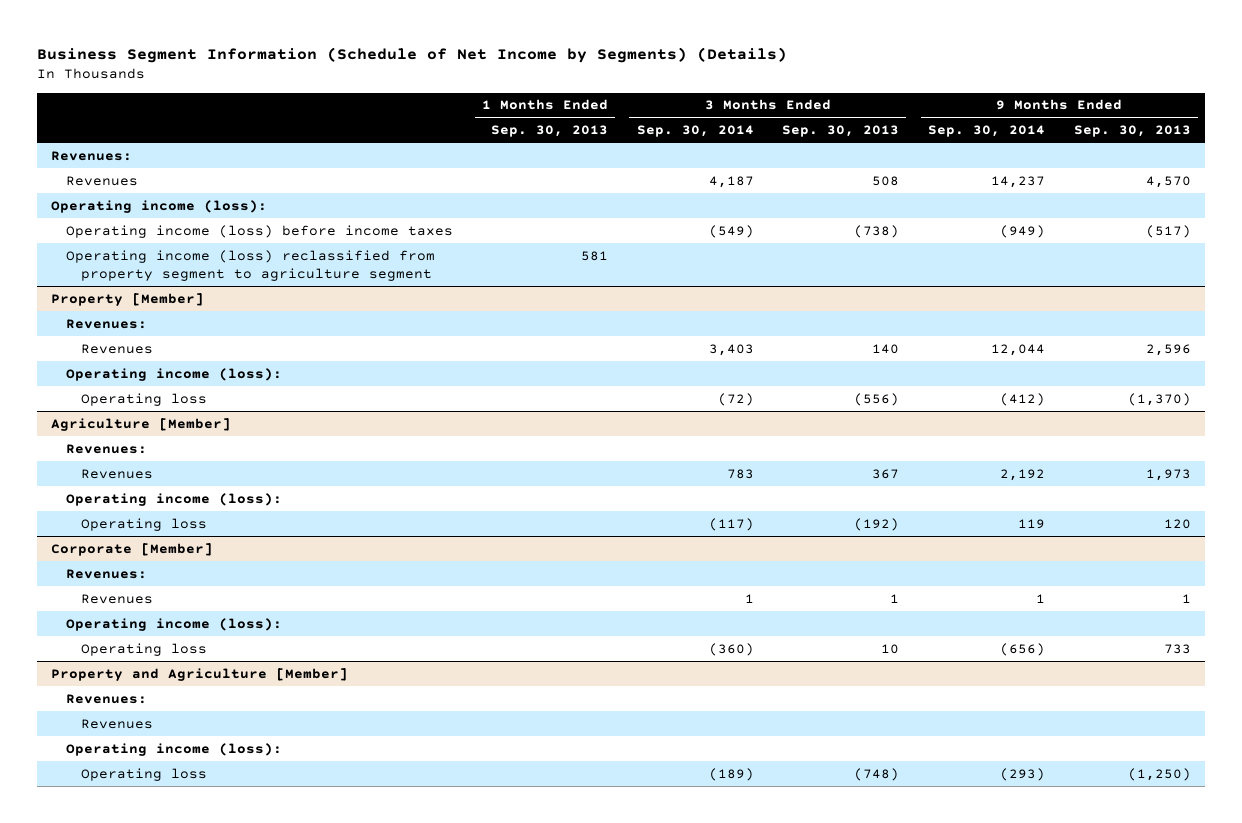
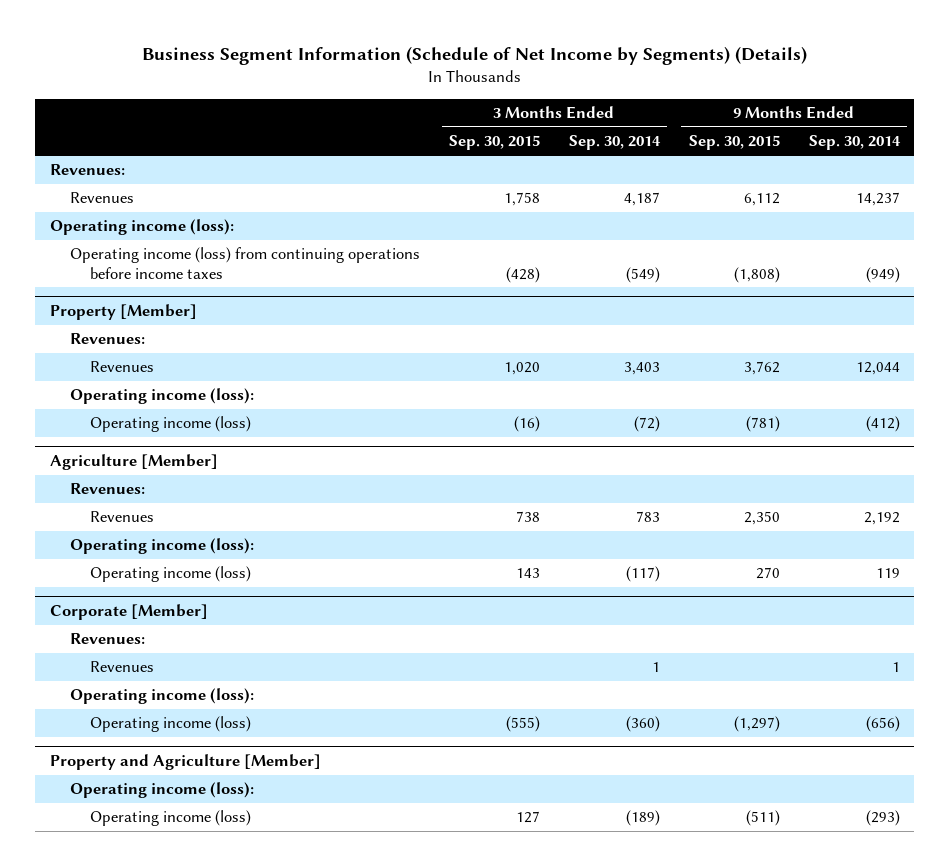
- | 1 Months Ended Sep. 30, 2013 | 3 Months Ended Sep. 30, 2014 | 3 Months Ended Sep. 30, 2013 | 9 Months Ended Sep. 30, 2014 | 9 Months Ended Sep. 30, 2013
+ | 3 Months Ended Sep. 30, 2015 | 3 Months Ended Sep. 30, 2014 | 9 Months Ended Sep. 30, 2015 | 9 Months Ended Sep. 30, 2014
- Operating income (loss) before income taxes | | (549) | (738) | (949) | (517)
- Operating income (loss) reclassified from property segment to agriculture segment | 581 | | | |
+ Operating income (loss) from continuing operations before income taxes | (428) | (549) | (1,808) | (949)
@ Property [Member]
- Operating loss | | (72) | (556) | (412) | (1,370)
+ Operating income (loss) | (16) | (72) | (781) | (412)
@ Agriculture [Member]
- Operating loss | | (117) | (192) | 119 | 120
+ Operating income (loss) | 143 | (117) | 270 | 119
@ Corporate [Member]
- Operating loss | | (360) | 10 | (656) | 733
+ Operating income (loss) | (555) | (360) | (1,297) | (656)
@ Property and Agriculture [Member]
- Revenues:
- Revenues
- Operating loss | | (189) | (748) | (293) | (1,250)
+ Operating income (loss) | 127 | (189) | (511) | (293)

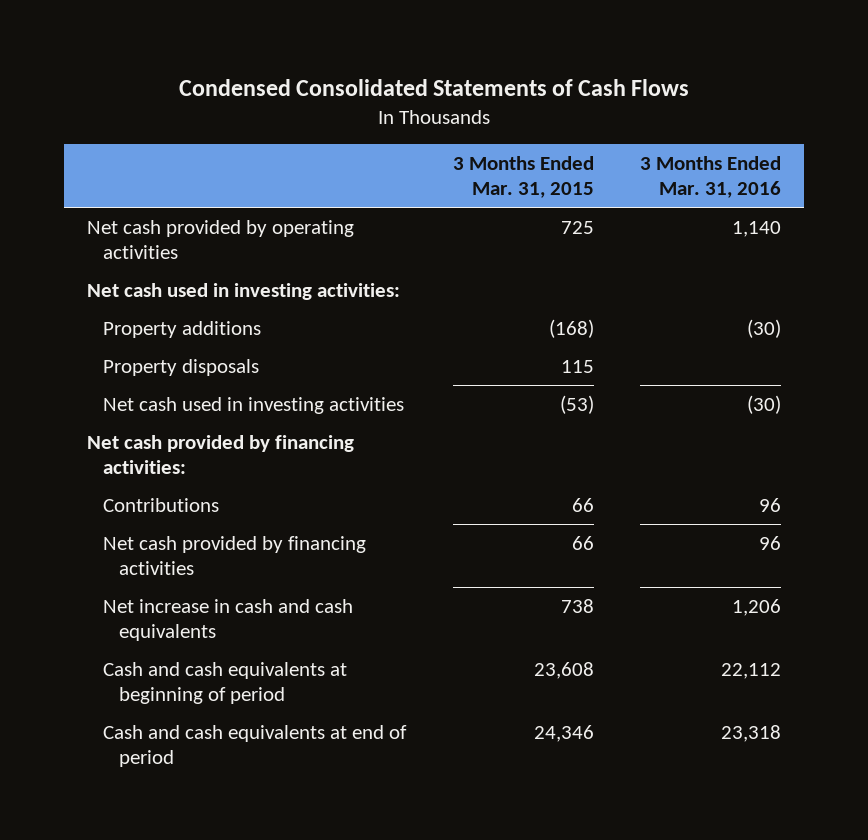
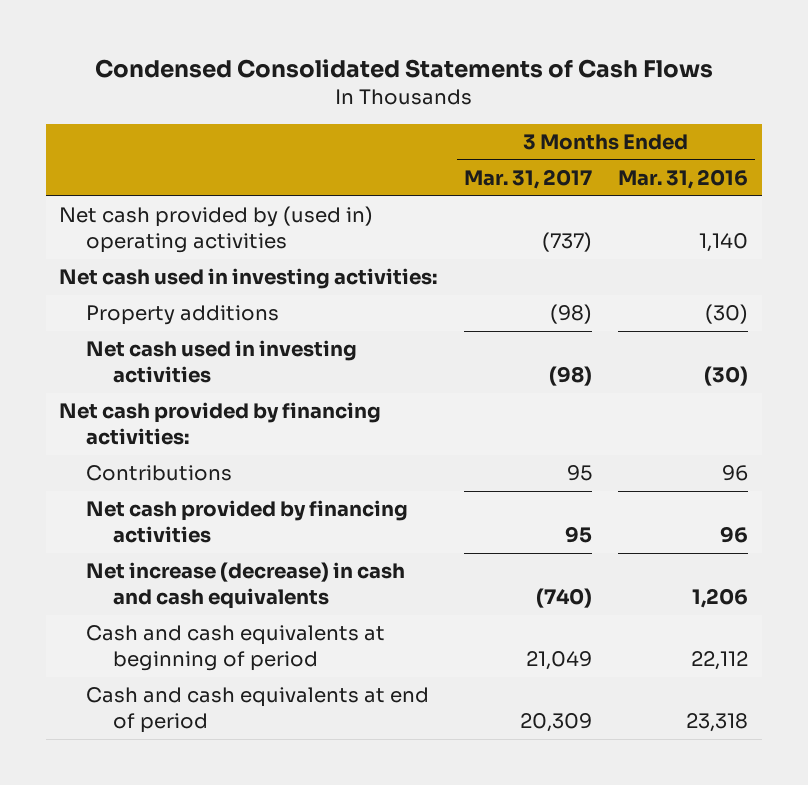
- | 3 Months Ended Mar. 31, 2015 | 3 Months Ended Mar. 31, 2016
+ | 3 Months Ended Mar. 31, 2017 | 3 Months Ended Mar. 31, 2016
- Net cash provided by operating activities | 725 | 1,140
+ Net cash provided by (used in) operating activities | (737) | 1,140
- Property disposals | 115 |
- Net increase in cash and cash equivalents | 738 | 1,206
+ Net increase (decrease) in cash and cash equivalents | (740) | 1,206

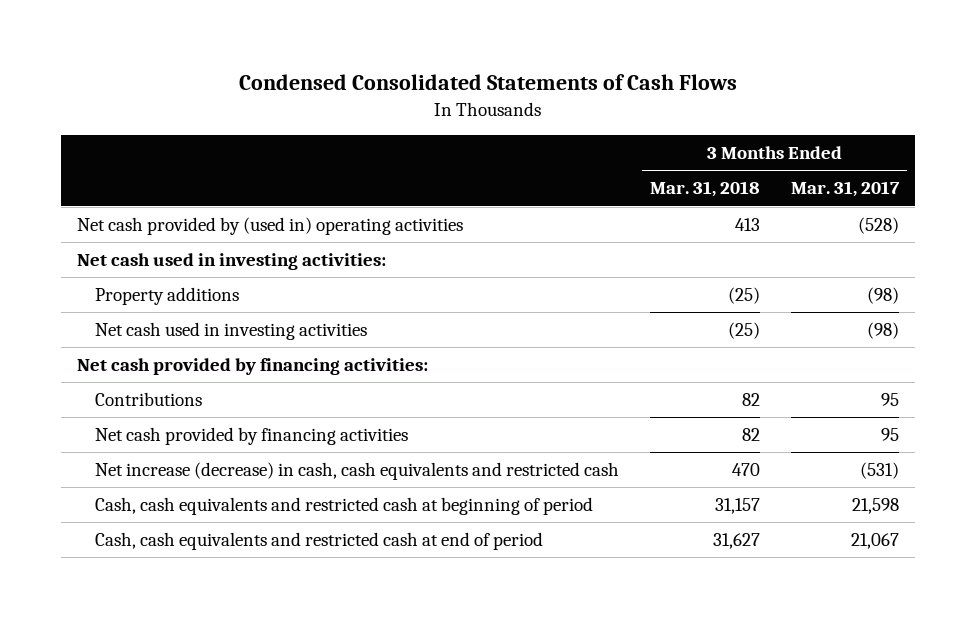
- | 3 Months Ended Mar. 31, 2017 | 3 Months Ended Mar. 31, 2016
+ | 3 Months Ended Mar. 31, 2018 | 3 Months Ended Mar. 31, 2017
- Net cash provided by (used in) operating activities | (737) | 1,140
+ Net cash provided by (used in) operating activities | 413 | (528)
- Net increase (decrease) in cash and cash equivalents | (740) | 1,206
- Cash and cash equivalents at beginning of period | 21,049 | 22,112
- Cash and cash equivalents at end of period | 20,309 | 23,318
+ Net increase (decrease) in cash, cash equivalents and restricted cash | 470 | (531)
+ Cash, cash equivalents and restricted cash at beginning of period | 31,157 | 21,598
+ Cash, cash equivalents and restricted cash at end of period | 31,627 | 21,067

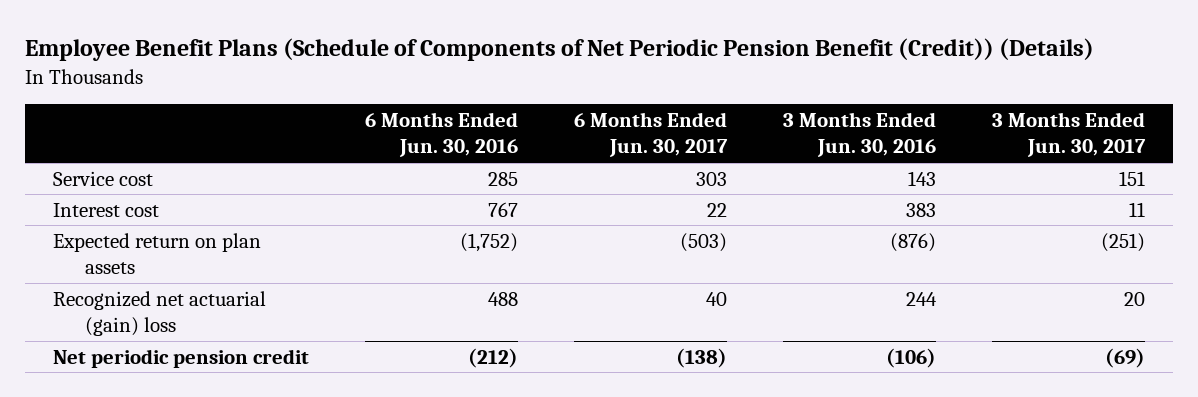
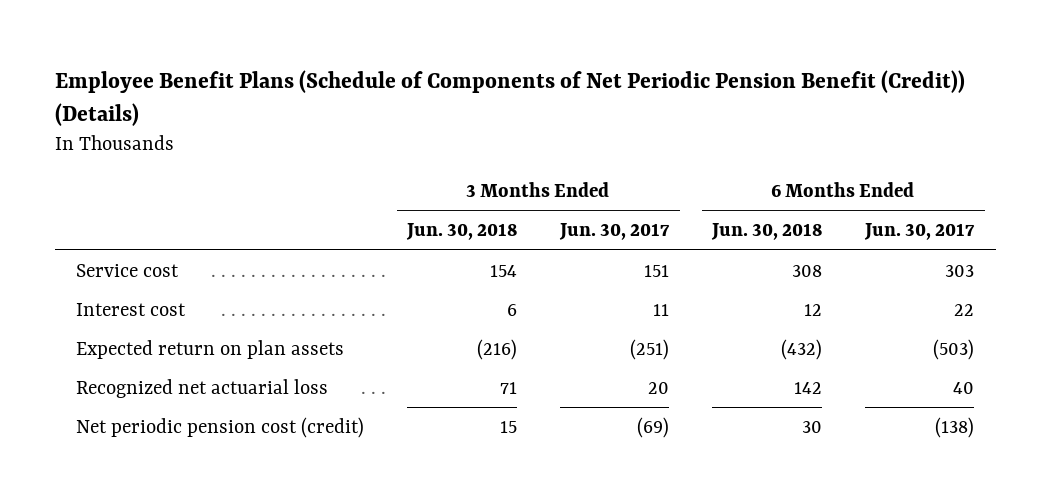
- | 6 Months Ended Jun. 30, 2016 | 6 Months Ended Jun. 30, 2017 | 3 Months Ended Jun. 30, 2016 | 3 Months Ended Jun. 30, 2017
+ | 3 Months Ended Jun. 30, 2018 | 3 Months Ended Jun. 30, 2017 | 6 Months Ended Jun. 30, 2018 | 6 Months Ended Jun. 30, 2017
- Recognized net actuarial (gain) loss | 488 | 40 | 244 | 20
- Net periodic pension credit | (212) | (138) | (106) | (69)
+ Recognized net actuarial loss | 71 | 20 | 142 | 40
+ Net periodic pension cost (credit) | 15 | (69) | 30 | (138)

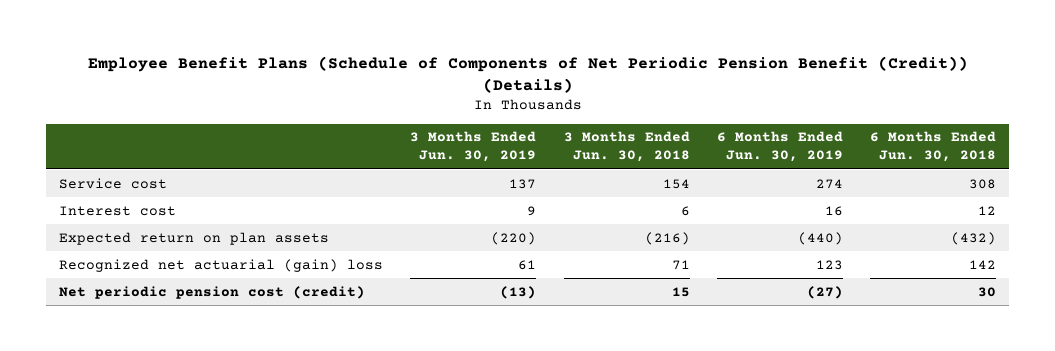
- | 3 Months Ended Jun. 30, 2018 | 3 Months Ended Jun. 30, 2017 | 6 Months Ended Jun. 30, 2018 | 6 Months Ended Jun. 30, 2017
+ | 3 Months Ended Jun. 30, 2019 | 3 Months Ended Jun. 30, 2018 | 6 Months Ended Jun. 30, 2019 | 6 Months Ended Jun. 30, 2018
- Recognized net actuarial loss | 71 | 20 | 142 | 40
+ Recognized net actuarial (gain) loss | 61 | 71 | 123 | 142

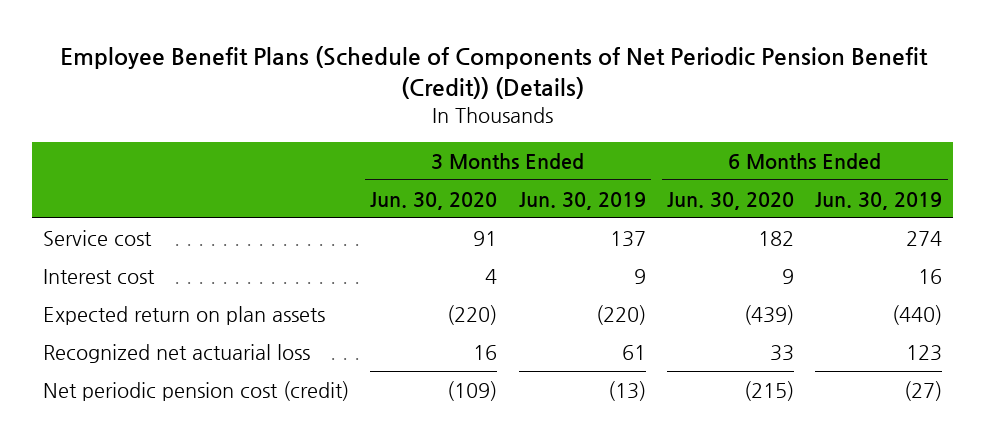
- | 3 Months Ended Jun. 30, 2019 | 3 Months Ended Jun. 30, 2018 | 6 Months Ended Jun. 30, 2019 | 6 Months Ended Jun. 30, 2018
+ | 3 Months Ended Jun. 30, 2020 | 3 Months Ended Jun. 30, 2019 | 6 Months Ended Jun. 30, 2020 | 6 Months Ended Jun. 30, 2019
- Recognized net actuarial (gain) loss | 61 | 71 | 123 | 142
+ Recognized net actuarial loss | 16 | 61 | 33 | 123

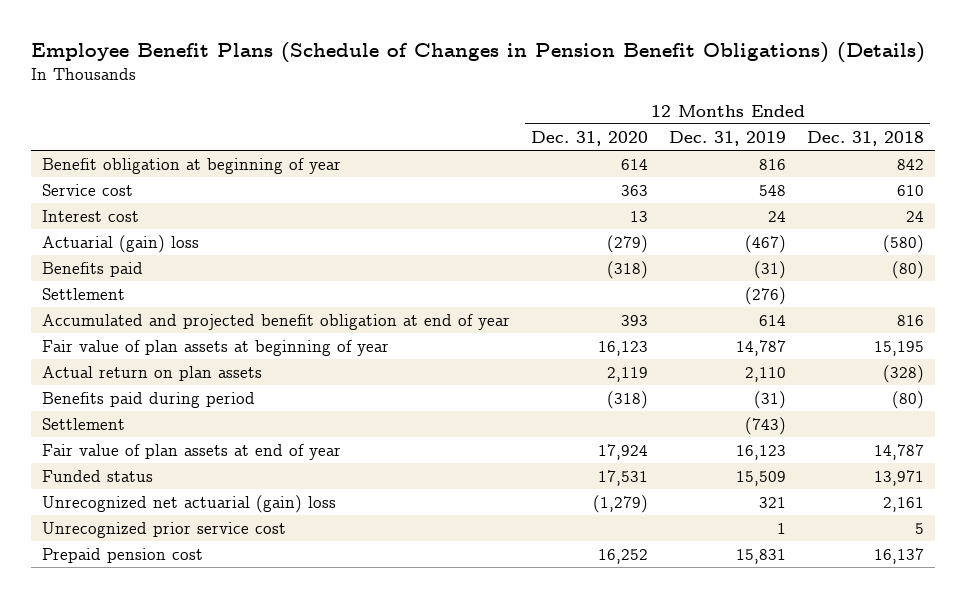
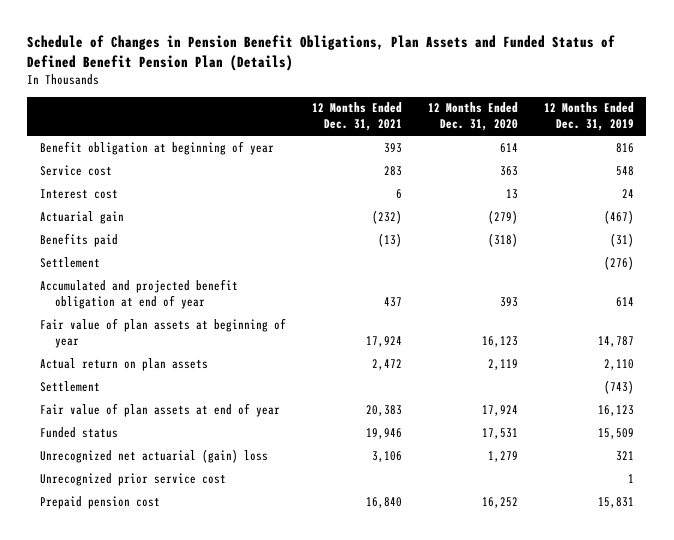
- Employee Benefit Plans (Schedule of Changes in Pension Benefit Obligations) (Details)
+ Schedule of Changes in Pension Benefit Obligations, Plan Assets and Funded Status of Defined Benefit Pension Plan (Details)
- | 12 Months Ended Dec. 31, 2020 | 12 Months Ended Dec. 31, 2019 | 12 Months Ended Dec. 31, 2018
+ | 12 Months Ended Dec. 31, 2021 | 12 Months Ended Dec. 31, 2020 | 12 Months Ended Dec. 31, 2019
- Actuarial (gain) loss | (279) | (467) | (580)
+ Actuarial gain | (232) | (279) | (467)
- Benefits paid during period | (318) | (31) | (80)
- Unrecognized net actuarial (gain) loss | (1,279) | 321 | 2,161
+ Unrecognized net actuarial (gain) loss | 3,106 | 1,279 | 321

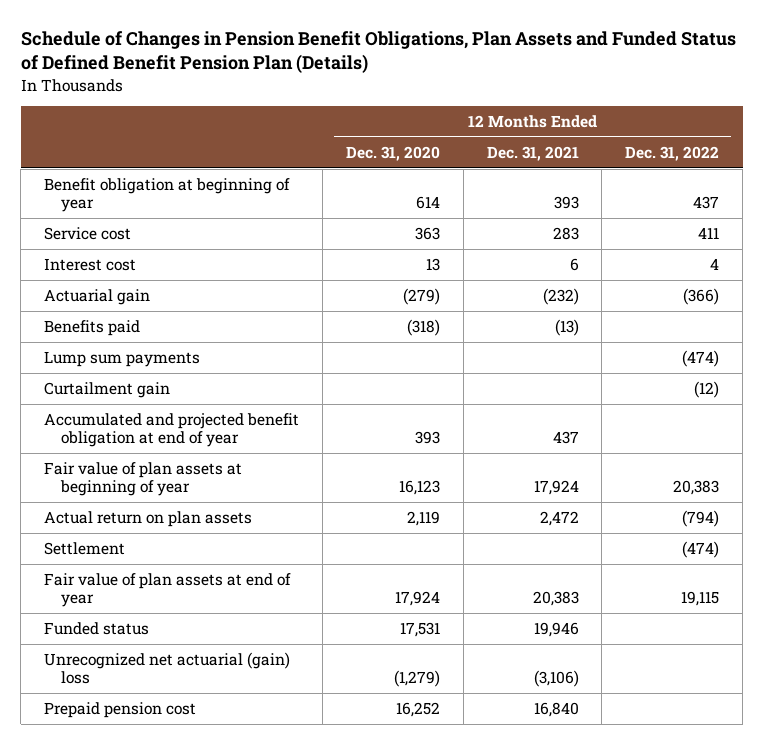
- | 12 Months Ended Dec. 31, 2021 | 12 Months Ended Dec. 31, 2020 | 12 Months Ended Dec. 31, 2019
+ | 12 Months Ended Dec. 31, 2020 | 12 Months Ended Dec. 31, 2021 | 12 Months Ended Dec. 31, 2022
- Settlement | | | (276)
+ Lump sum payments | | | (474)
+ Curtailment gain | | | (12)
- Unrecognized net actuarial (gain) loss | 3,106 | 1,279 | 321
- Unrecognized prior service cost | | | 1
+ Unrecognized net actuarial (gain) loss | (1,279) | (3,106) |

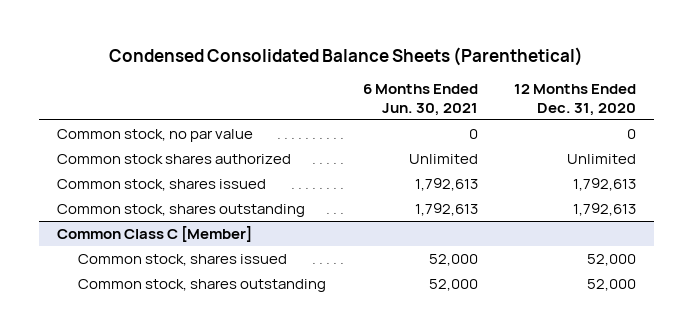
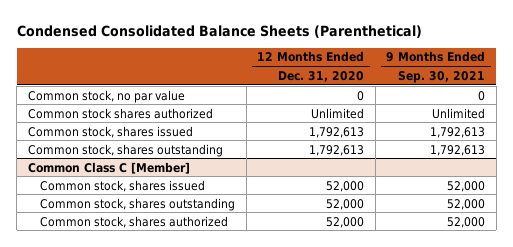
- | 6 Months Ended Jun. 30, 2021 | 12 Months Ended Dec. 31, 2020
+ | 12 Months Ended Dec. 31, 2020 | 9 Months Ended Sep. 30, 2021
@ Common Class C [Member]
+ Common stock, shares authorized | 52,000 | 52,000

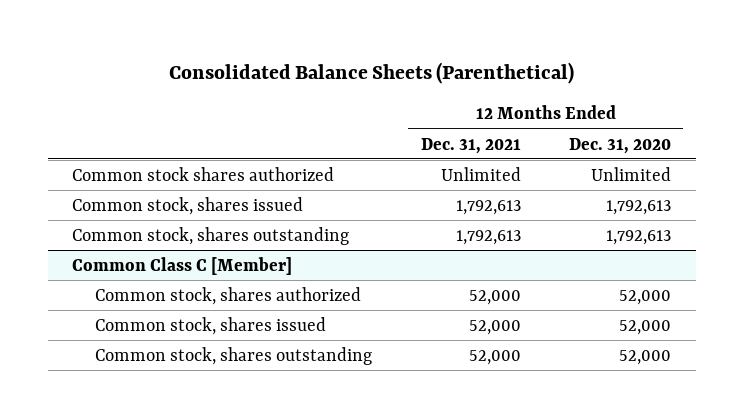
- Condensed Consolidated Balance Sheets (Parenthetical)
+ Consolidated Balance Sheets (Parenthetical)
- | 12 Months Ended Dec. 31, 2020 | 9 Months Ended Sep. 30, 2021
+ | 12 Months Ended Dec. 31, 2021 | 12 Months Ended Dec. 31, 2020
- Common stock, no par value | 0 | 0
@ Common Class C [Member]
moved up: Common stock, shares authorized | 52,000 | 52,000

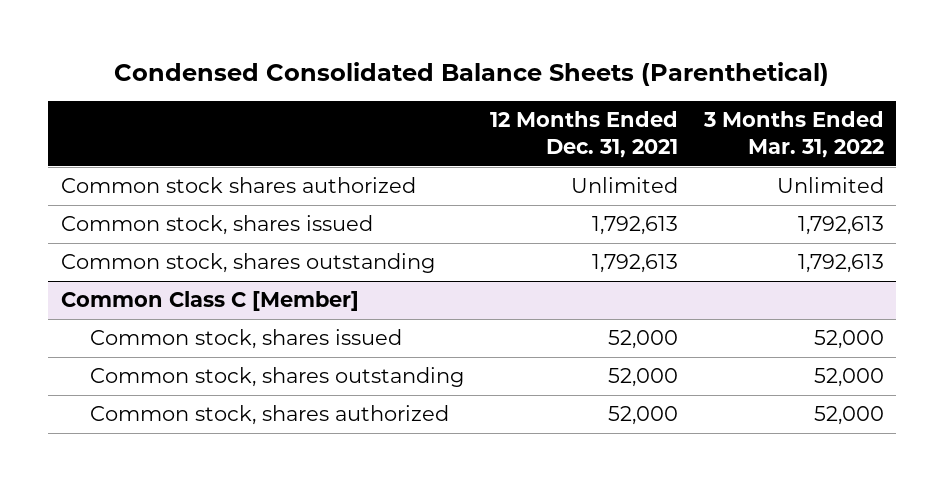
- Consolidated Balance Sheets (Parenthetical)
+ Condensed Consolidated Balance Sheets (Parenthetical)
- | 12 Months Ended Dec. 31, 2021 | 12 Months Ended Dec. 31, 2020
+ | 12 Months Ended Dec. 31, 2021 | 3 Months Ended Mar. 31, 2022
@ Common Class C [Member]
moved down: Common stock, shares authorized | 52,000 | 52,000

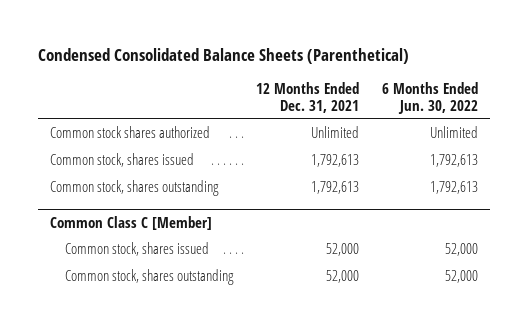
- | 12 Months Ended Dec. 31, 2021 | 3 Months Ended Mar. 31, 2022
+ | 12 Months Ended Dec. 31, 2021 | 6 Months Ended Jun. 30, 2022
@ Common Class C [Member]
- Common stock, shares authorized | 52,000 | 52,000

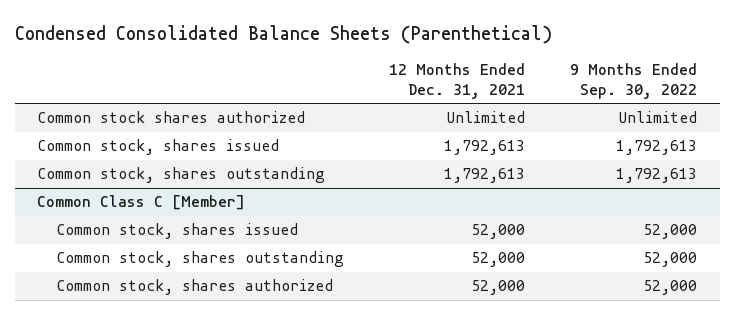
- | 12 Months Ended Dec. 31, 2021 | 6 Months Ended Jun. 30, 2022
+ | 12 Months Ended Dec. 31, 2021 | 9 Months Ended Sep. 30, 2022
@ Common Class C [Member]
+ Common stock, shares authorized | 52,000 | 52,000

